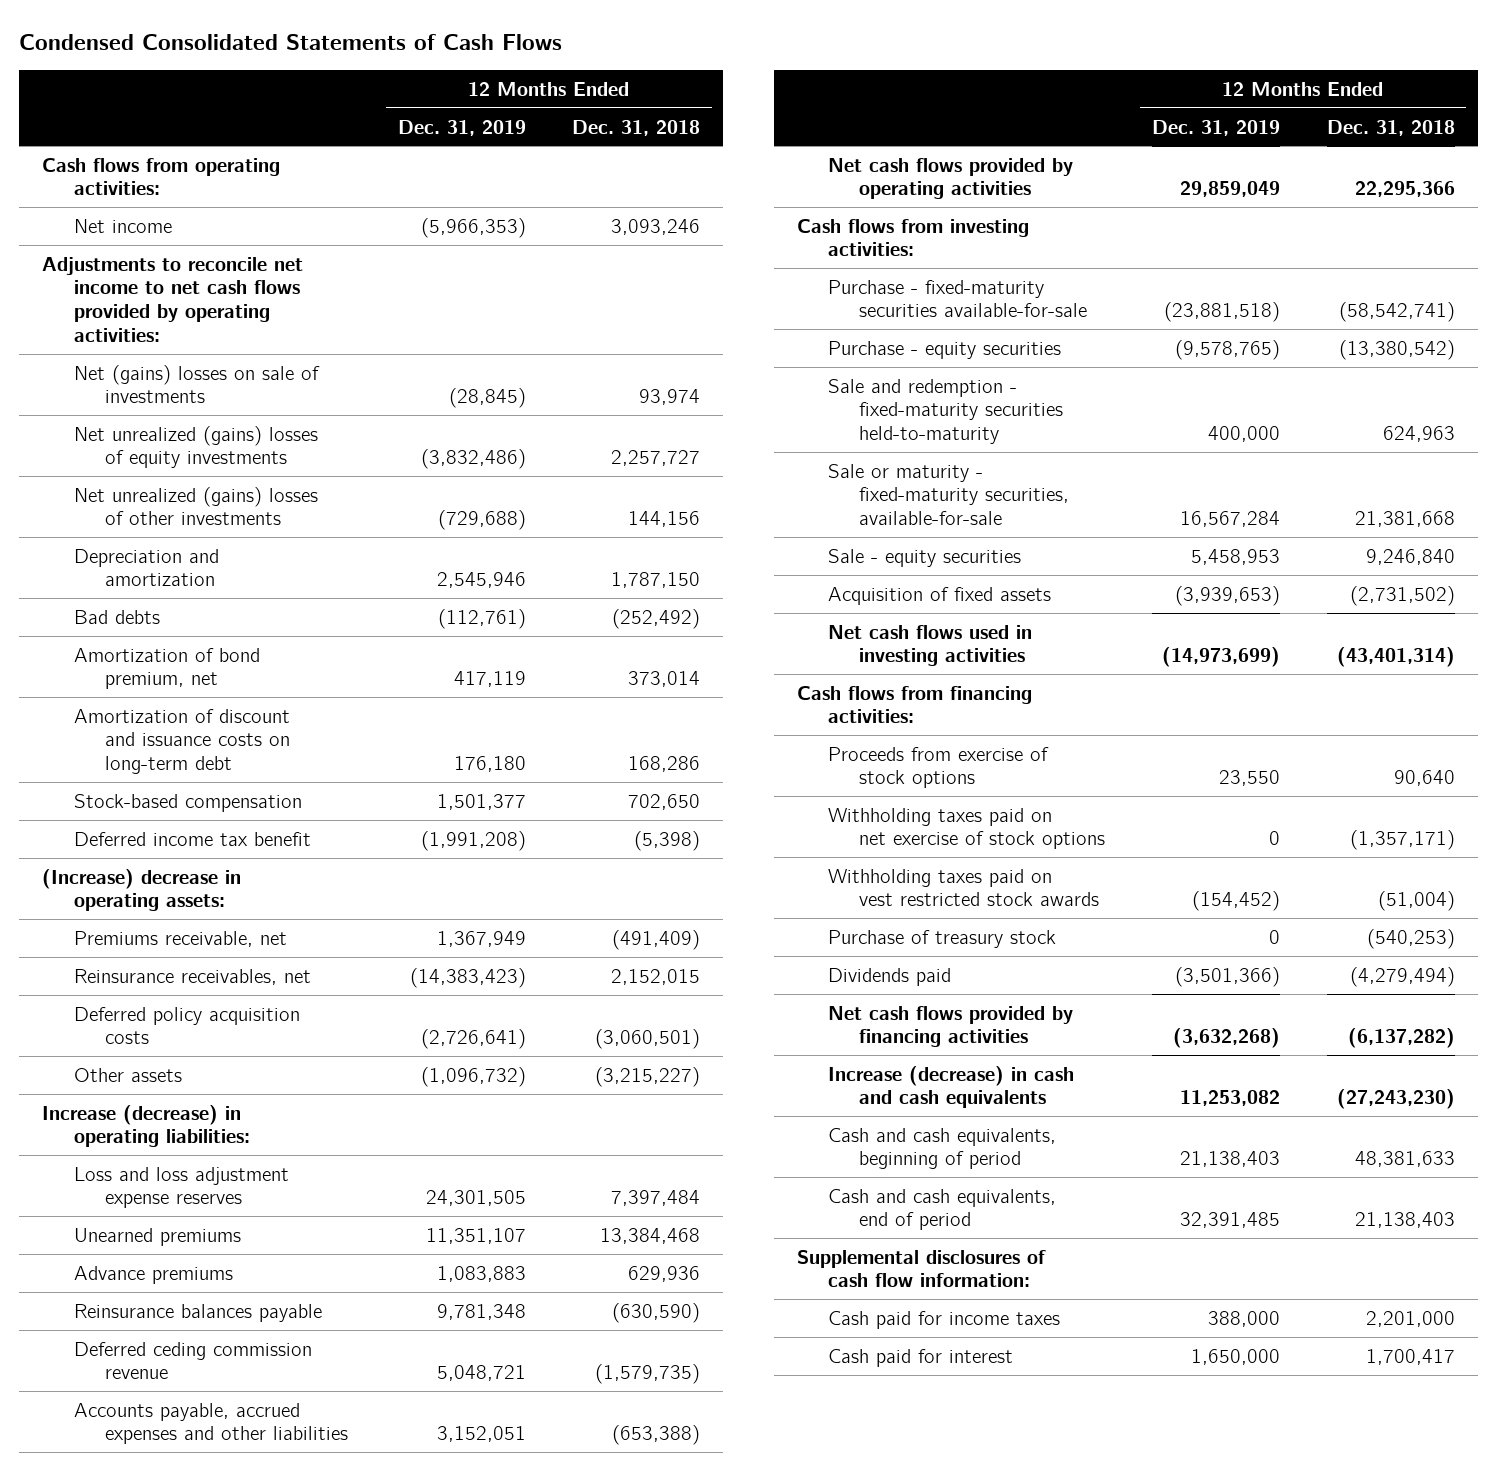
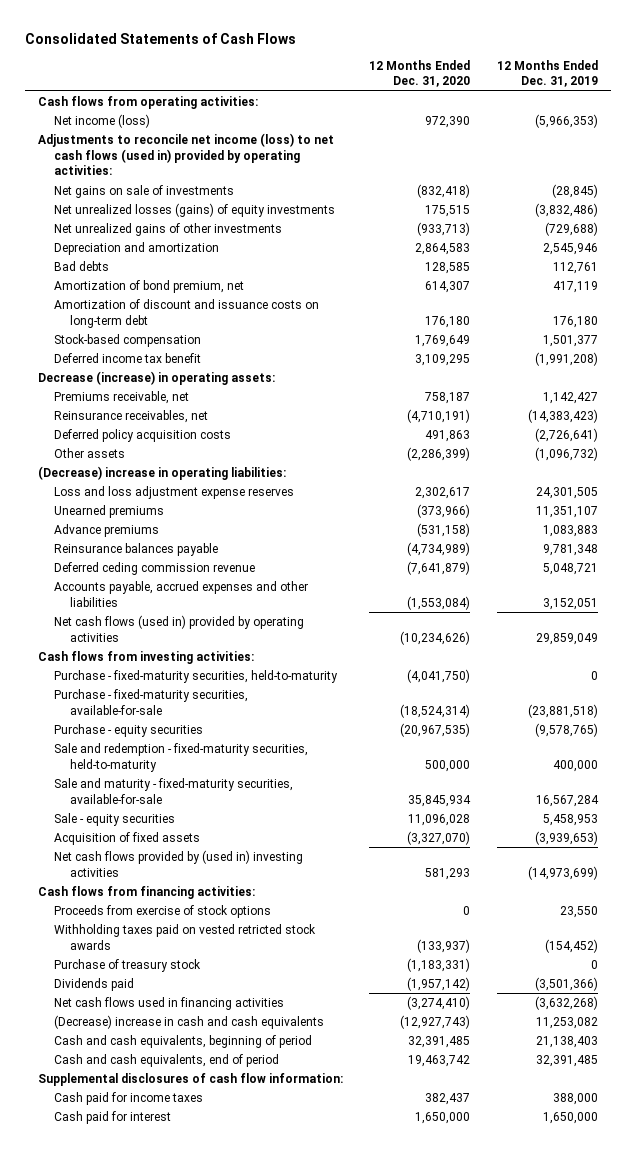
- Condensed Consolidated Statements of Cash Flows
+ Consolidated Statements of Cash Flows
- | 12 Months Ended Dec. 31, 2019 | 12 Months Ended Dec. 31, 2018
+ | 12 Months Ended Dec. 31, 2020 | 12 Months Ended Dec. 31, 2019
- Net income | (5,966,353) | 3,093,246
- Adjustments to reconcile net income to net cash flows provided by operating activities:
- Net (gains) losses on sale of investments | (28,845) | 93,974
- Net unrealized (gains) losses of equity investments | (3,832,486) | 2,257,727
- Net unrealized (gains) losses of other investments | (729,688) | 144,156
+ Net income (loss) | 972,390 | (5,966,353)
+ Adjustments to reconcile net income (loss) to net cash flows (used in) provided by operating activities:
+ Net gains on sale of investments | (832,418) | (28,845)
+ Net unrealized losses (gains) of equity investments | 175,515 | (3,832,486)
+ Net unrealized gains of other investments | (933,713) | (729,688)
- Bad debts | (112,761) | (252,492)
+ Bad debts | 128,585 | 112,761
- (Increase) decrease in operating assets:
- Premiums receivable, net | 1,367,949 | (491,409)
+ Decrease (increase) in operating assets:
+ Premiums receivable, net | 758,187 | 1,142,427
- Increase (decrease) in operating liabilities:
+ (Decrease) increase in operating liabilities:
- Net cash flows provided by operating activities | 29,859,049 | 22,295,366
+ Net cash flows (used in) provided by operating activities | (10,234,626) | 29,859,049
- Purchase - fixed-maturity securities available-for-sale | (23,881,518) | (58,542,741)
+ Purchase - fixed-maturity securities, held-to-maturity | (4,041,750) | 0
+ Purchase - fixed-maturity securities, available-for-sale | (18,524,314) | (23,881,518)
- Sale and redemption - fixed-maturity securities held-to-maturity | 400,000 | 624,963
- Sale or maturity - fixed-maturity securities, available-for-sale | 16,567,284 | 21,381,668
+ Sale and redemption - fixed-maturity securities, held-to-maturity | 500,000 | 400,000
+ Sale and maturity - fixed-maturity securities, available-for-sale | 35,845,934 | 16,567,284
- Net cash flows used in investing activities | (14,973,699) | (43,401,314)
+ Net cash flows provided by (used in) investing activities | 581,293 | (14,973,699)
- Withholding taxes paid on net exercise of stock options | 0 | (1,357,171)
- Withholding taxes paid on vest restricted stock awards | (154,452) | (51,004)
+ Withholding taxes paid on vested retricted stock awards | (133,937) | (154,452)
- Net cash flows provided by financing activities | (3,632,268) | (6,137,282)
- Increase (decrease) in cash and cash equivalents | 11,253,082 | (27,243,230)
+ Net cash flows used in financing activities | (3,274,410) | (3,632,268)
+ (Decrease) increase in cash and cash equivalents | (12,927,743) | 11,253,082

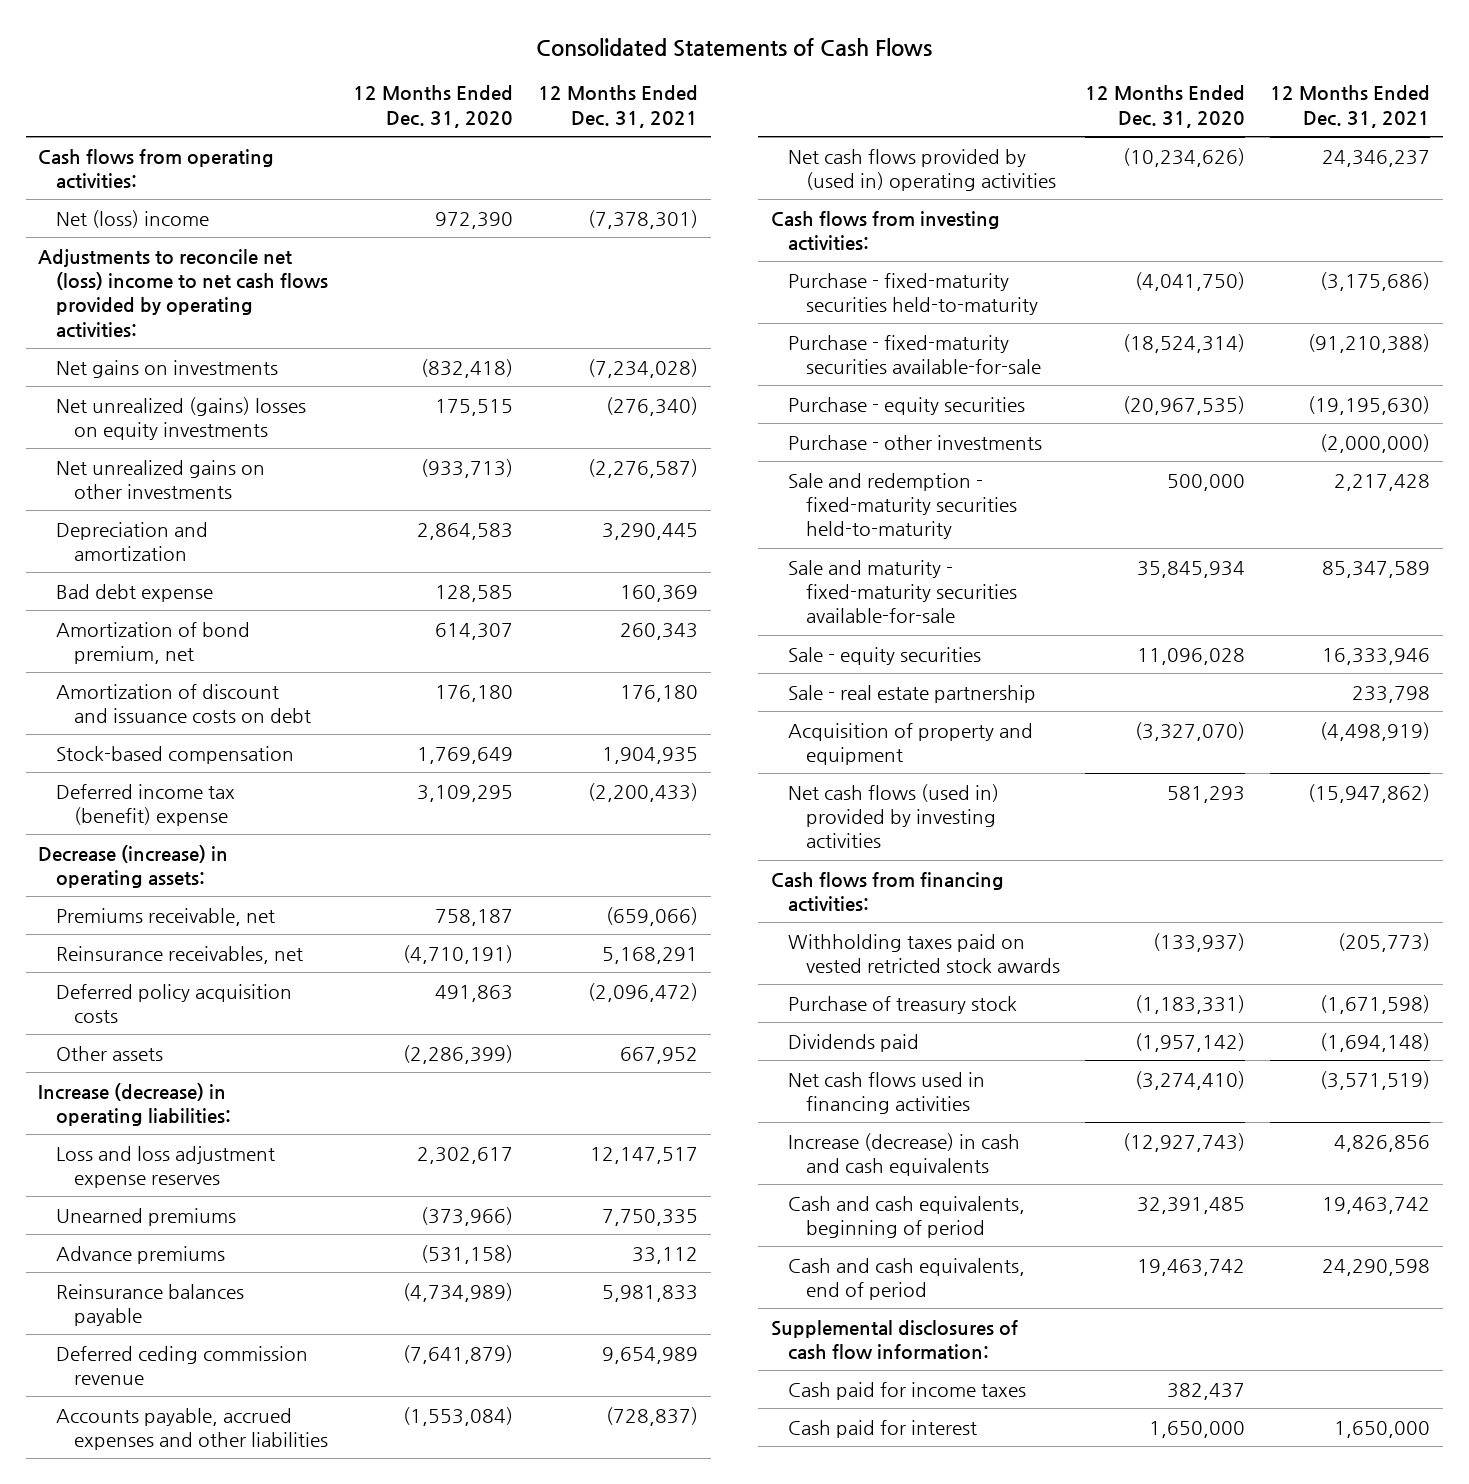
- | 12 Months Ended Dec. 31, 2020 | 12 Months Ended Dec. 31, 2019
+ | 12 Months Ended Dec. 31, 2020 | 12 Months Ended Dec. 31, 2021
- Net income (loss) | 972,390 | (5,966,353)
- Adjustments to reconcile net income (loss) to net cash flows (used in) provided by operating activities:
- Net gains on sale of investments | (832,418) | (28,845)
- Net unrealized losses (gains) of equity investments | 175,515 | (3,832,486)
- Net unrealized gains of other investments | (933,713) | (729,688)
+ Net (loss) income | 972,390 | (7,378,301)
+ Adjustments to reconcile net (loss) income to net cash flows provided by operating activities:
+ Net gains on investments | (832,418) | (7,234,028)
+ Net unrealized (gains) losses on equity investments | 175,515 | (276,340)
+ Net unrealized gains on other investments | (933,713) | (2,276,587)
- Bad debts | 128,585 | 112,761
+ Bad debt expense | 128,585 | 160,369
- Amortization of discount and issuance costs on long-term debt | 176,180 | 176,180
+ Amortization of discount and issuance costs on debt | 176,180 | 176,180
- Deferred income tax benefit | 3,109,295 | (1,991,208)
+ Deferred income tax (benefit) expense | 3,109,295 | (2,200,433)
- (Decrease) increase in operating liabilities:
+ Increase (decrease) in operating liabilities:
- Net cash flows (used in) provided by operating activities | (10,234,626) | 29,859,049
+ Net cash flows provided by (used in) operating activities | (10,234,626) | 24,346,237
- Purchase - fixed-maturity securities, held-to-maturity | (4,041,750) | 0
- Purchase - fixed-maturity securities, available-for-sale | (18,524,314) | (23,881,518)
+ Purchase - fixed-maturity securities held-to-maturity | (4,041,750) | (3,175,686)
+ Purchase - fixed-maturity securities available-for-sale | (18,524,314) | (91,210,388)
- Sale and redemption - fixed-maturity securities, held-to-maturity | 500,000 | 400,000
- Sale and maturity - fixed-maturity securities, available-for-sale | 35,845,934 | 16,567,284
+ Purchase - other investments | | (2,000,000)
+ Sale and redemption - fixed-maturity securities held-to-maturity | 500,000 | 2,217,428
+ Sale and maturity - fixed-maturity securities available-for-sale | 35,845,934 | 85,347,589
- Acquisition of fixed assets | (3,327,070) | (3,939,653)
- Net cash flows provided by (used in) investing activities | 581,293 | (14,973,699)
+ Sale - real estate partnership | | 233,798
+ Acquisition of property and equipment | (3,327,070) | (4,498,919)
+ Net cash flows (used in) provided by investing activities | 581,293 | (15,947,862)
- Proceeds from exercise of stock options | 0 | 23,550
- (Decrease) increase in cash and cash equivalents | (12,927,743) | 11,253,082
+ Increase (decrease) in cash and cash equivalents | (12,927,743) | 4,826,856

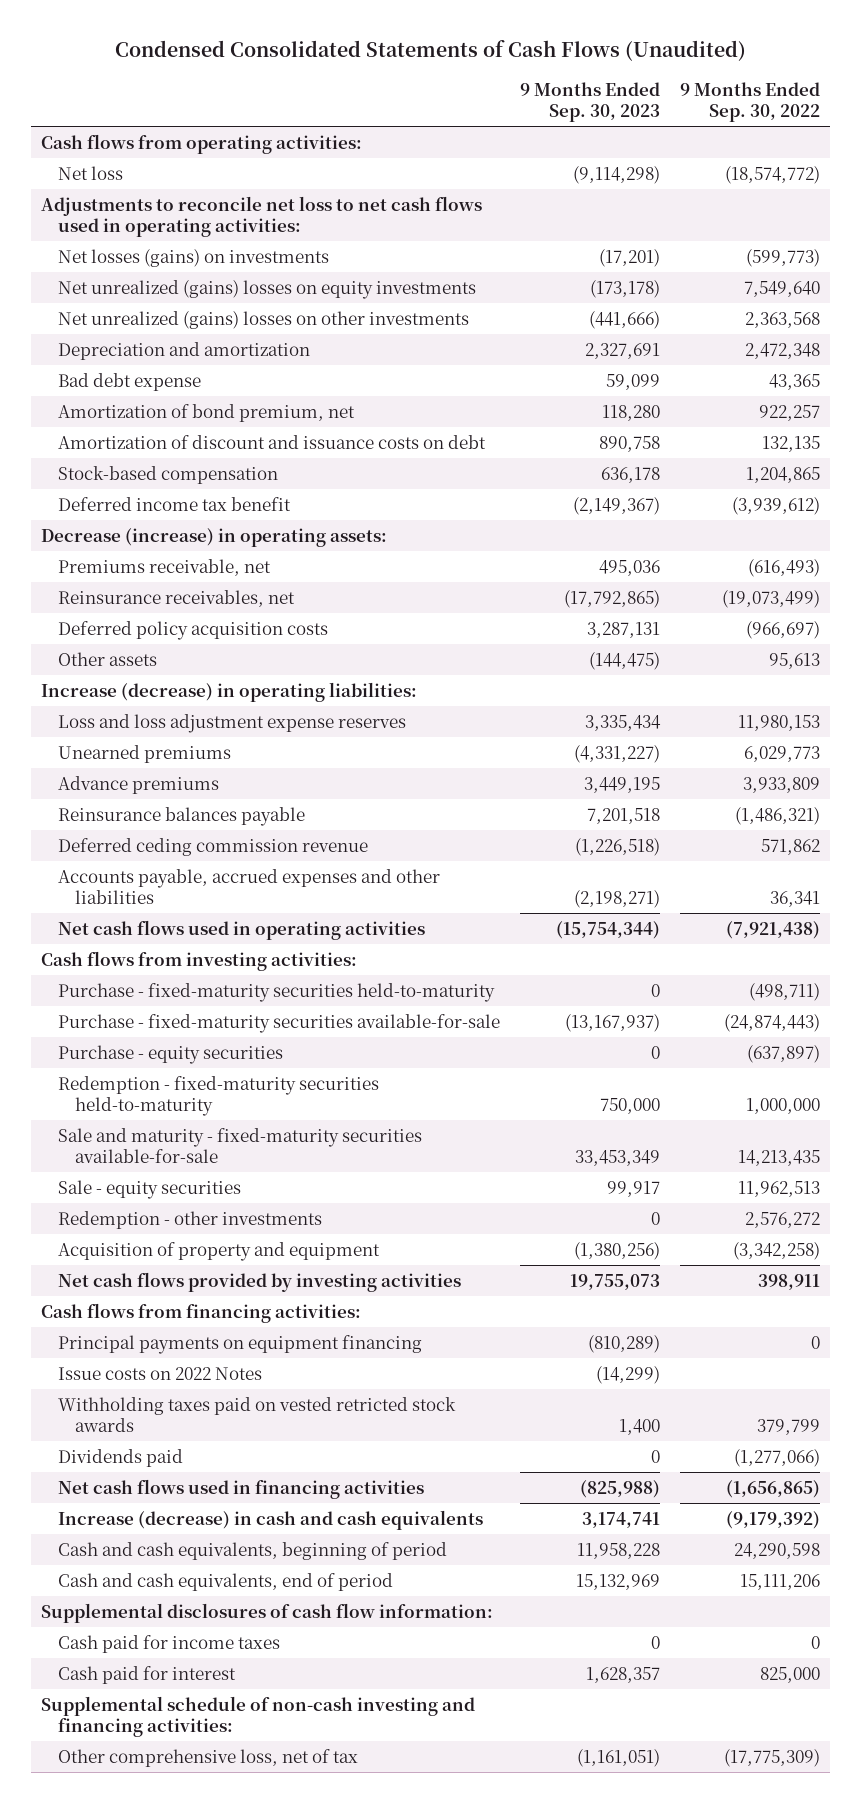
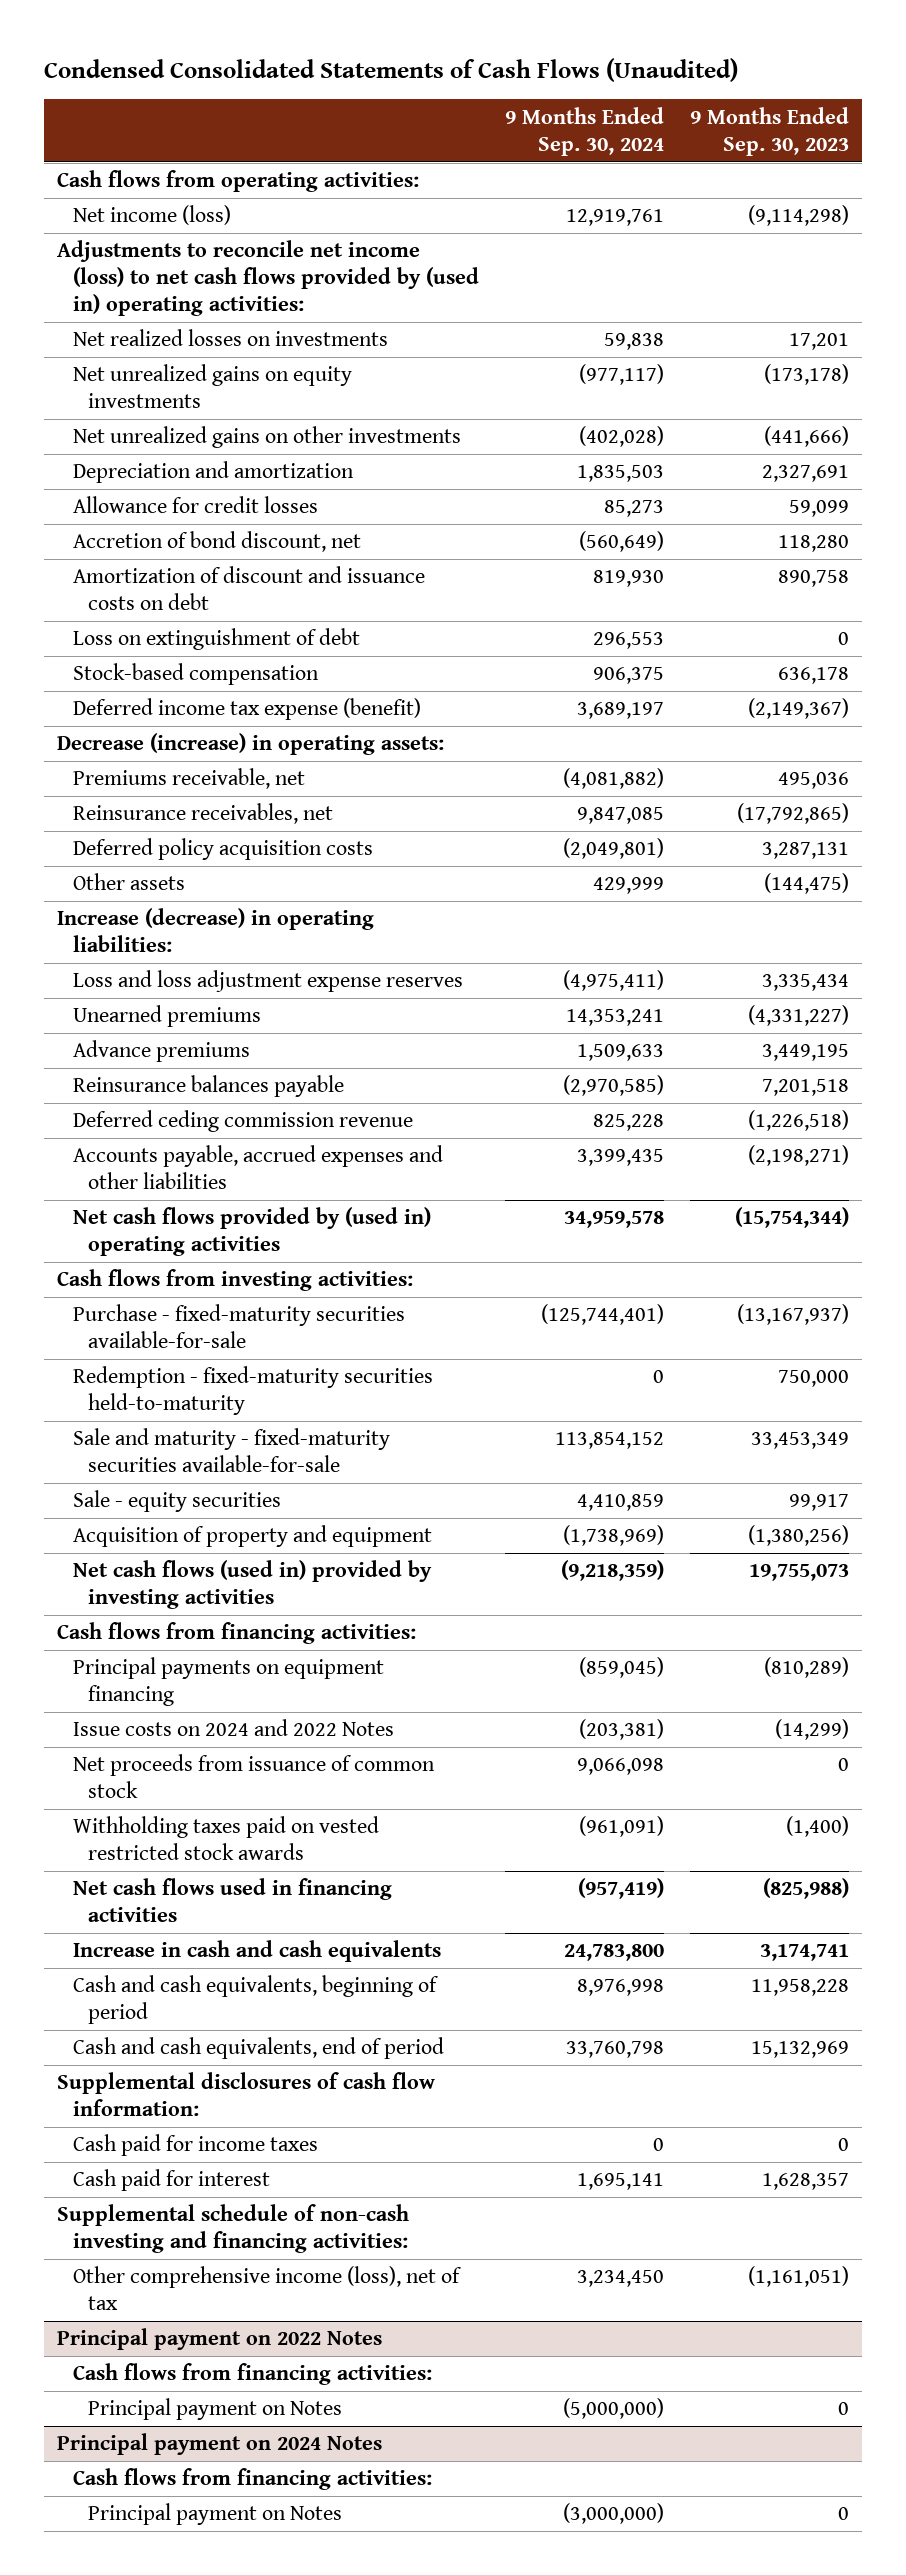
- | 9 Months Ended Sep. 30, 2023 | 9 Months Ended Sep. 30, 2022
+ | 9 Months Ended Sep. 30, 2024 | 9 Months Ended Sep. 30, 2023
- Net loss | (9,114,298) | (18,574,772)
- Adjustments to reconcile net loss to net cash flows used in operating activities:
- Net losses (gains) on investments | (17,201) | (599,773)
- Net unrealized (gains) losses on equity investments | (173,178) | 7,549,640
- Net unrealized (gains) losses on other investments | (441,666) | 2,363,568
+ Net income (loss) | 12,919,761 | (9,114,298)
+ Adjustments to reconcile net income (loss) to net cash flows provided by (used in) operating activities:
+ Net realized losses on investments | 59,838 | 17,201
+ Net unrealized gains on equity investments | (977,117) | (173,178)
+ Net unrealized gains on other investments | (402,028) | (441,666)
- Bad debt expense | 59,099 | 43,365
- Amortization of bond premium, net | 118,280 | 922,257
+ Allowance for credit losses | 85,273 | 59,099
+ Accretion of bond discount, net | (560,649) | 118,280
+ Loss on extinguishment of debt | 296,553 | 0
- Deferred income tax benefit | (2,149,367) | (3,939,612)
+ Deferred income tax expense (benefit) | 3,689,197 | (2,149,367)
- Net cash flows used in operating activities | (15,754,344) | (7,921,438)
+ Net cash flows provided by (used in) operating activities | 34,959,578 | (15,754,344)
- Purchase - fixed-maturity securities held-to-maturity | 0 | (498,711)
- Purchase - equity securities | 0 | (637,897)
- Redemption - other investments | 0 | 2,576,272
- Net cash flows provided by investing activities | 19,755,073 | 398,911
+ Net cash flows (used in) provided by investing activities | (9,218,359) | 19,755,073
- Issue costs on 2022 Notes | (14,299) |
- Withholding taxes paid on vested retricted stock awards | 1,400 | 379,799
- Dividends paid | 0 | (1,277,066)
+ Issue costs on 2024 and 2022 Notes | (203,381) | (14,299)
+ Net proceeds from issuance of common stock | 9,066,098 | 0
+ Withholding taxes paid on vested restricted stock awards | (961,091) | (1,400)
- Increase (decrease) in cash and cash equivalents | 3,174,741 | (9,179,392)
+ Increase in cash and cash equivalents | 24,783,800 | 3,174,741
- Other comprehensive loss, net of tax | (1,161,051) | (17,775,309)
+ Other comprehensive income (loss), net of tax | 3,234,450 | (1,161,051)
+ Principal payment on 2022 Notes
+ Cash flows from financing activities:
+ Principal payment on Notes | (5,000,000) | 0
+ Principal payment on 2024 Notes
+ Cash flows from financing activities:
+ Principal payment on Notes | (3,000,000) | 0

